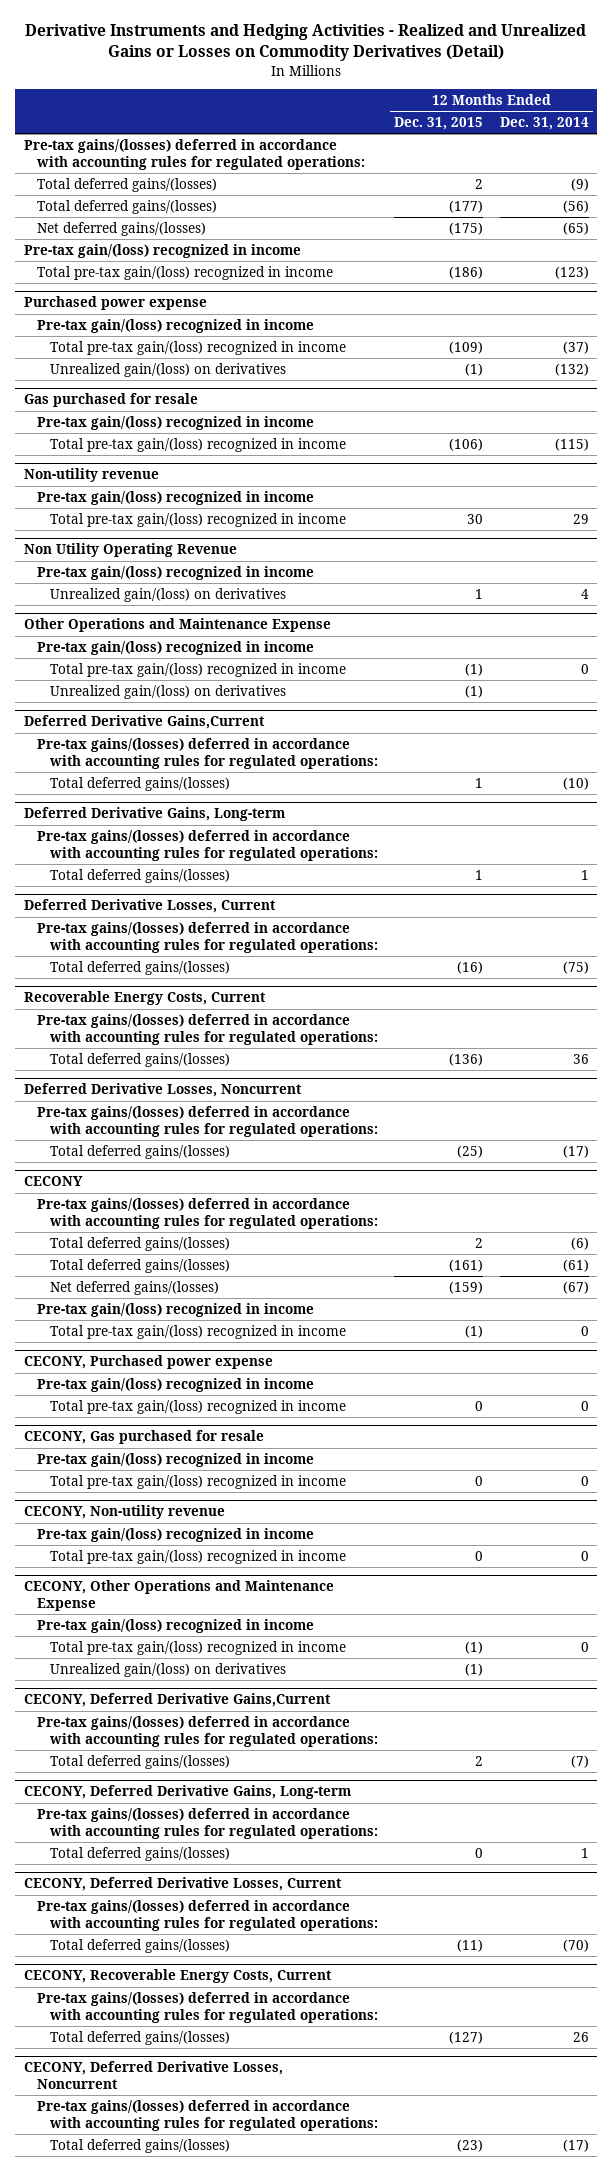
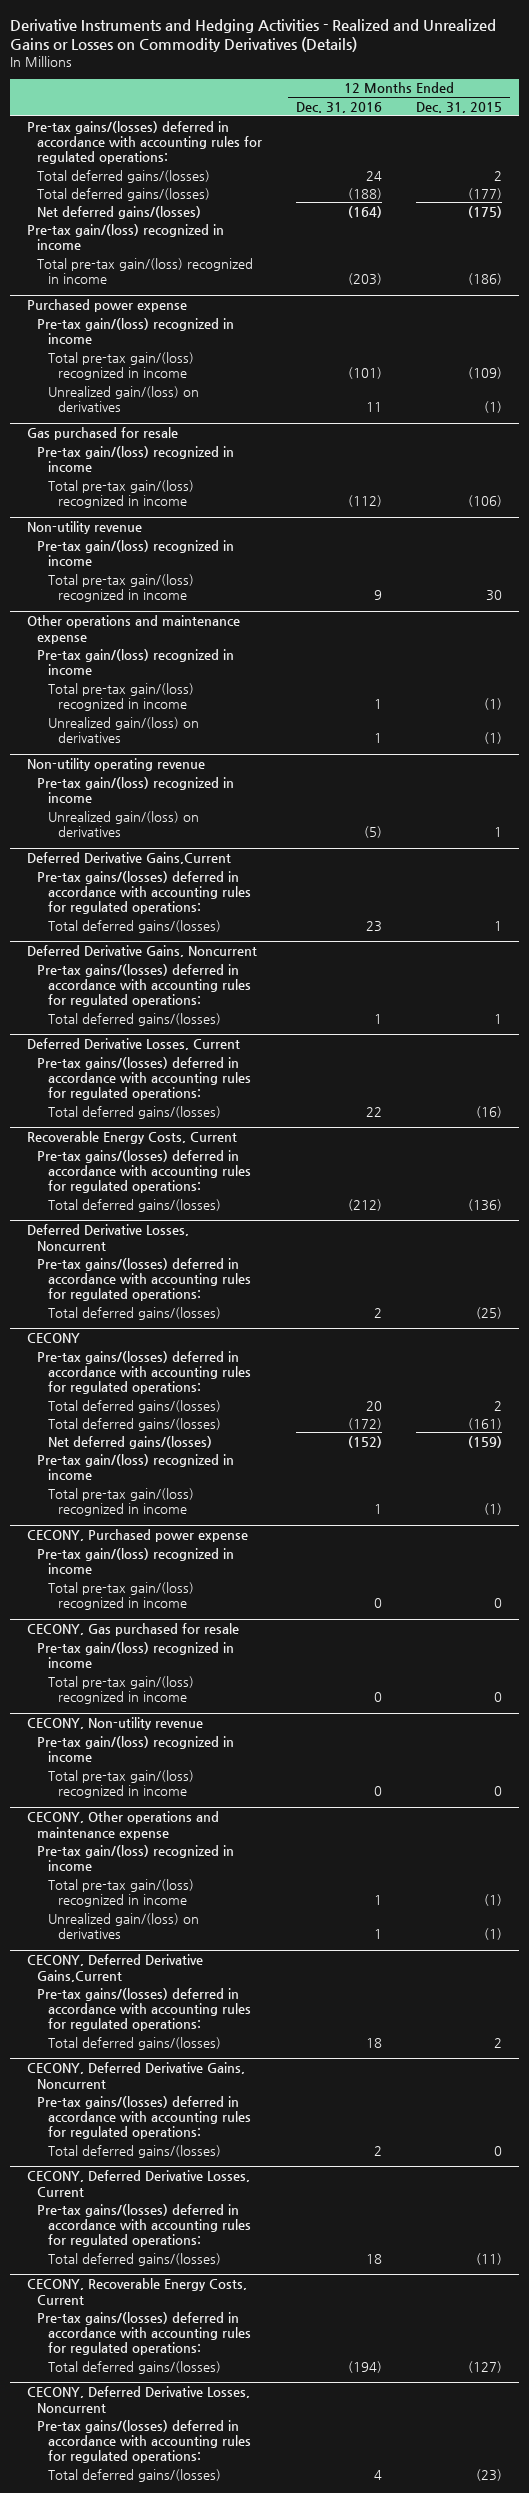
- Derivative Instruments and Hedging Activities - Realized and Unrealized Gains or Losses on Commodity Derivatives (Detail)
+ Derivative Instruments and Hedging Activities - Realized and Unrealized Gains or Losses on Commodity Derivatives (Details)
- | 12 Months Ended Dec. 31, 2015 | 12 Months Ended Dec. 31, 2014
+ | 12 Months Ended Dec. 31, 2016 | 12 Months Ended Dec. 31, 2015
- Non Utility Operating Revenue
- Pre-tax gain/(loss) recognized in income
- Unrealized gain/(loss) on derivatives | 1 | 4
- Other Operations and Maintenance Expense
+ Other operations and maintenance expense
+ Non-utility operating revenue
+ Pre-tax gain/(loss) recognized in income
+ Unrealized gain/(loss) on derivatives | (5) | 1
- Deferred Derivative Gains, Long-term
+ Deferred Derivative Gains, Noncurrent
- CECONY, Other Operations and Maintenance Expense
+ CECONY, Other operations and maintenance expense
- CECONY, Deferred Derivative Gains, Long-term
+ CECONY, Deferred Derivative Gains, Noncurrent

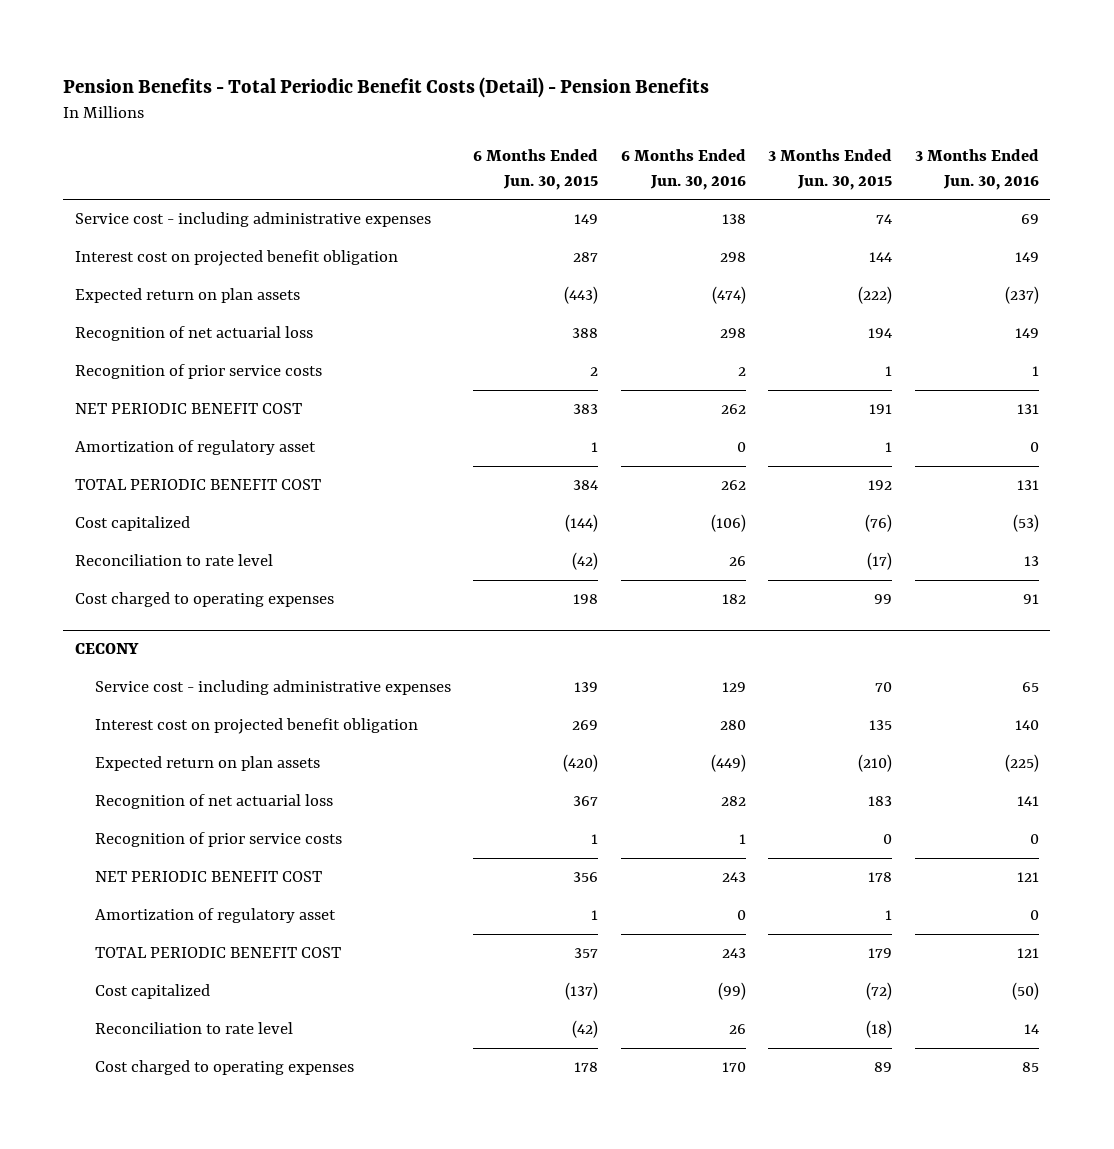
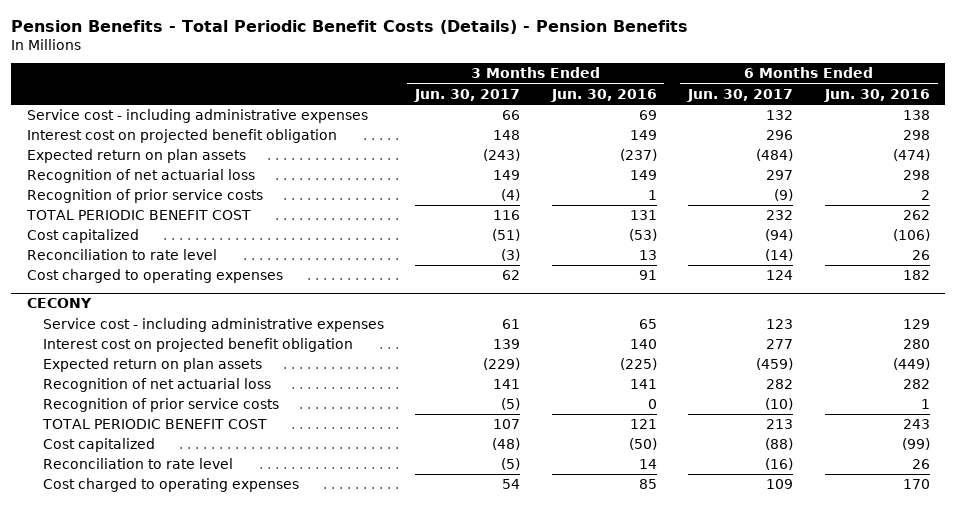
- Pension Benefits - Total Periodic Benefit Costs (Detail) - Pension Benefits
+ Pension Benefits - Total Periodic Benefit Costs (Details) - Pension Benefits
- | 6 Months Ended Jun. 30, 2015 | 6 Months Ended Jun. 30, 2016 | 3 Months Ended Jun. 30, 2015 | 3 Months Ended Jun. 30, 2016
+ | 3 Months Ended Jun. 30, 2017 | 3 Months Ended Jun. 30, 2016 | 6 Months Ended Jun. 30, 2017 | 6 Months Ended Jun. 30, 2016
- NET PERIODIC BENEFIT COST | 383 | 262 | 191 | 131
- Amortization of regulatory asset | 1 | 0 | 1 | 0
@ CECONY
- NET PERIODIC BENEFIT COST | 356 | 243 | 178 | 121
- Amortization of regulatory asset | 1 | 0 | 1 | 0

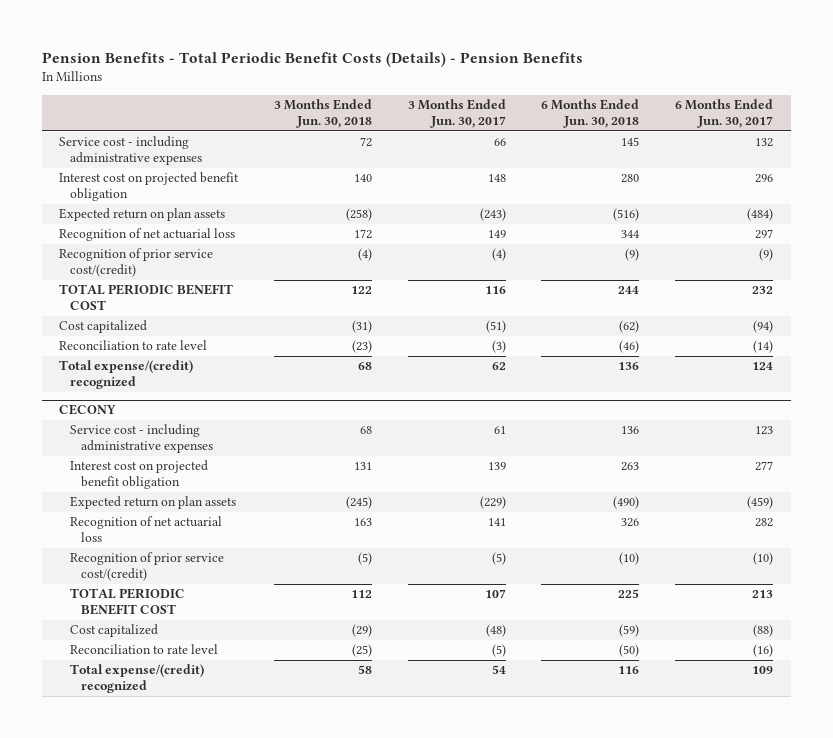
- | 3 Months Ended Jun. 30, 2017 | 3 Months Ended Jun. 30, 2016 | 6 Months Ended Jun. 30, 2017 | 6 Months Ended Jun. 30, 2016
+ | 3 Months Ended Jun. 30, 2018 | 3 Months Ended Jun. 30, 2017 | 6 Months Ended Jun. 30, 2018 | 6 Months Ended Jun. 30, 2017
- Recognition of prior service costs | (4) | 1 | (9) | 2
+ Recognition of prior service cost/(credit) | (4) | (4) | (9) | (9)
- Cost charged to operating expenses | 62 | 91 | 124 | 182
+ Total expense/(credit) recognized | 68 | 62 | 136 | 124
@ CECONY
- Recognition of prior service costs | (5) | 0 | (10) | 1
+ Recognition of prior service cost/(credit) | (5) | (5) | (10) | (10)
- Cost charged to operating expenses | 54 | 85 | 109 | 170
+ Total expense/(credit) recognized | 58 | 54 | 116 | 109

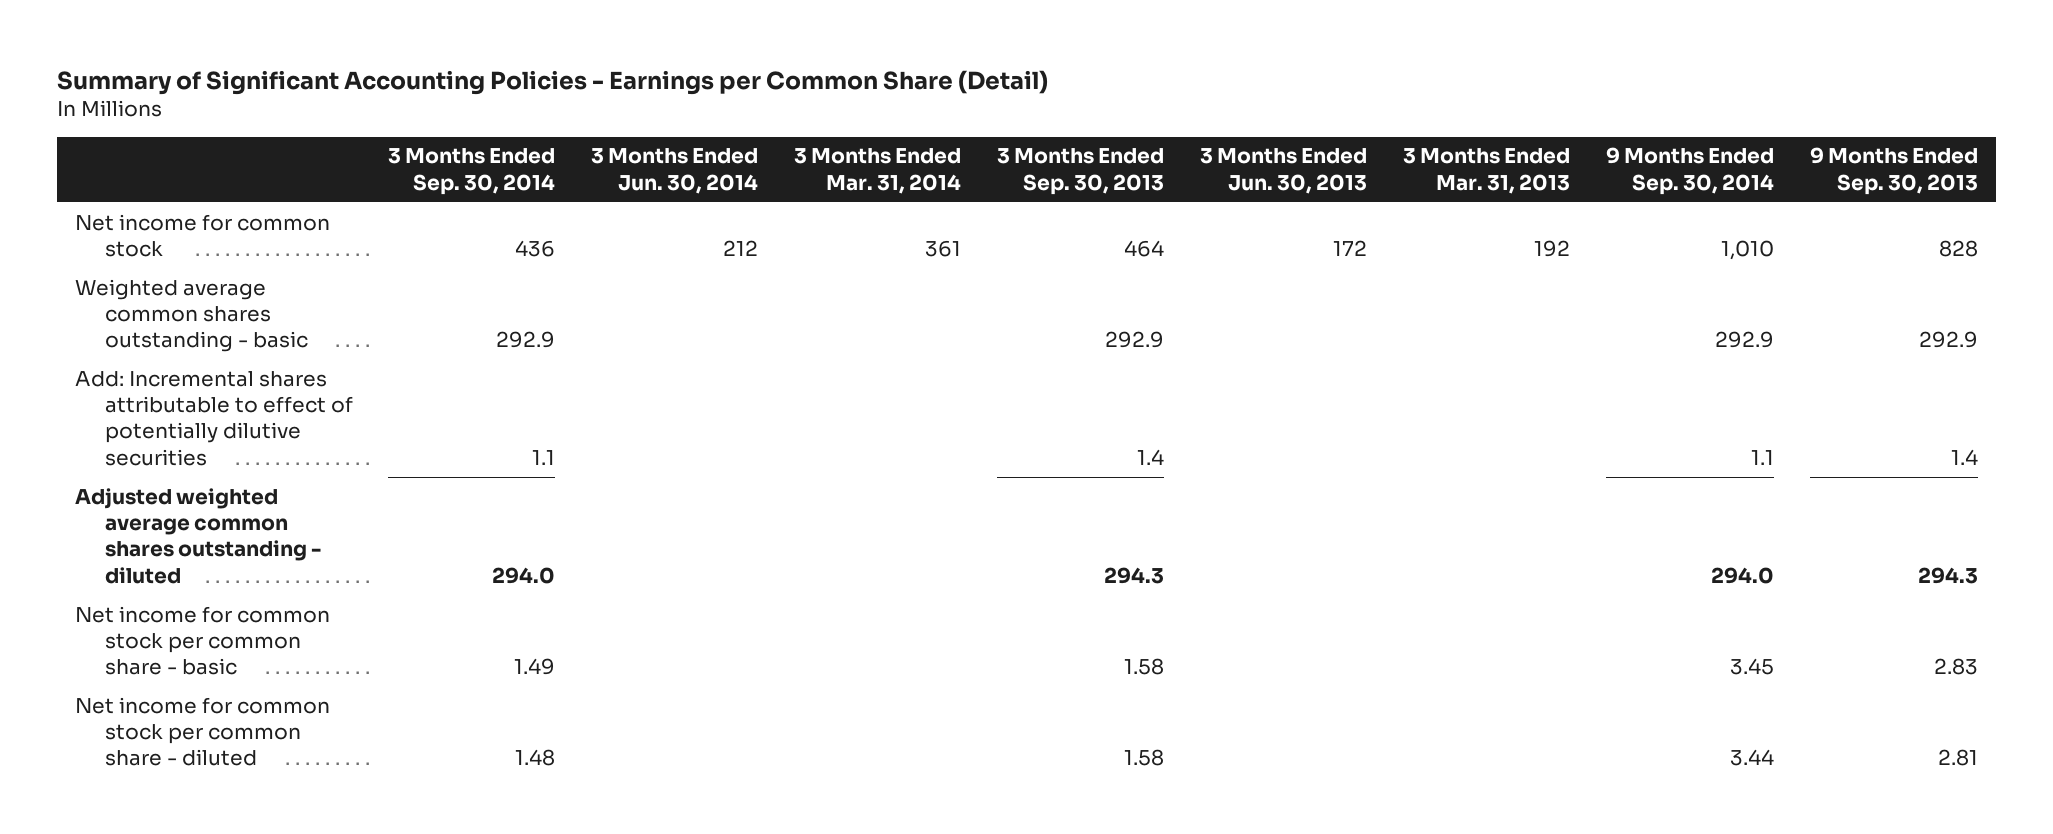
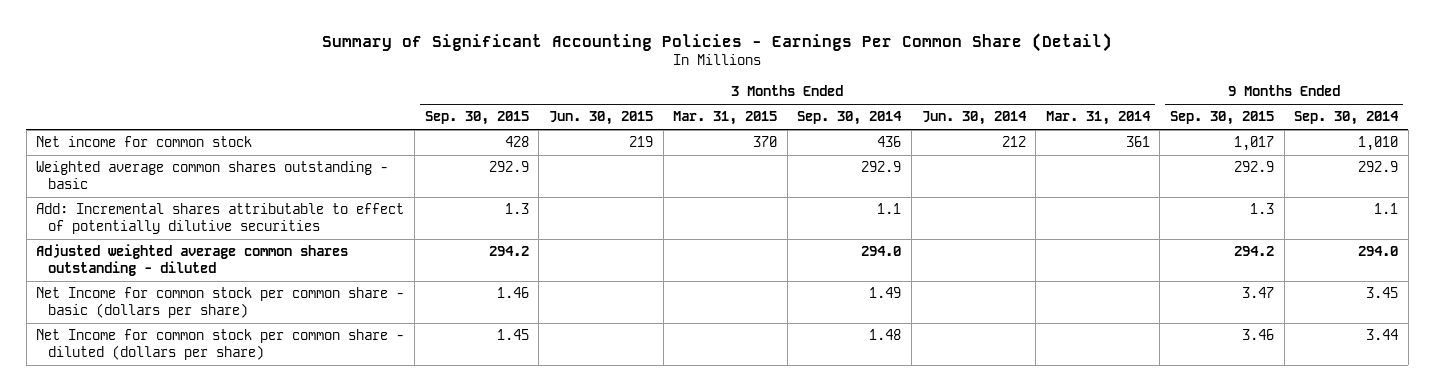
- Summary of Significant Accounting Policies - Earnings per Common Share (Detail)
+ Summary of Significant Accounting Policies - Earnings Per Common Share (Detail)
- | 3 Months Ended Sep. 30, 2014 | 3 Months Ended Jun. 30, 2014 | 3 Months Ended Mar. 31, 2014 | 3 Months Ended Sep. 30, 2013 | 3 Months Ended Jun. 30, 2013 | 3 Months Ended Mar. 31, 2013 | 9 Months Ended Sep. 30, 2014 | 9 Months Ended Sep. 30, 2013
+ | 3 Months Ended Sep. 30, 2015 | 3 Months Ended Jun. 30, 2015 | 3 Months Ended Mar. 31, 2015 | 3 Months Ended Sep. 30, 2014 | 3 Months Ended Jun. 30, 2014 | 3 Months Ended Mar. 31, 2014 | 9 Months Ended Sep. 30, 2015 | 9 Months Ended Sep. 30, 2014
- Net income for common stock per common share - basic | 1.49 | | | 1.58 | | | 3.45 | 2.83
- Net income for common stock per common share - diluted | 1.48 | | | 1.58 | | | 3.44 | 2.81
+ Net Income for common stock per common share - basic (dollars per share) | 1.46 | | | 1.49 | | | 3.47 | 3.45
+ Net Income for common stock per common share - diluted (dollars per share) | 1.45 | | | 1.48 | | | 3.46 | 3.44

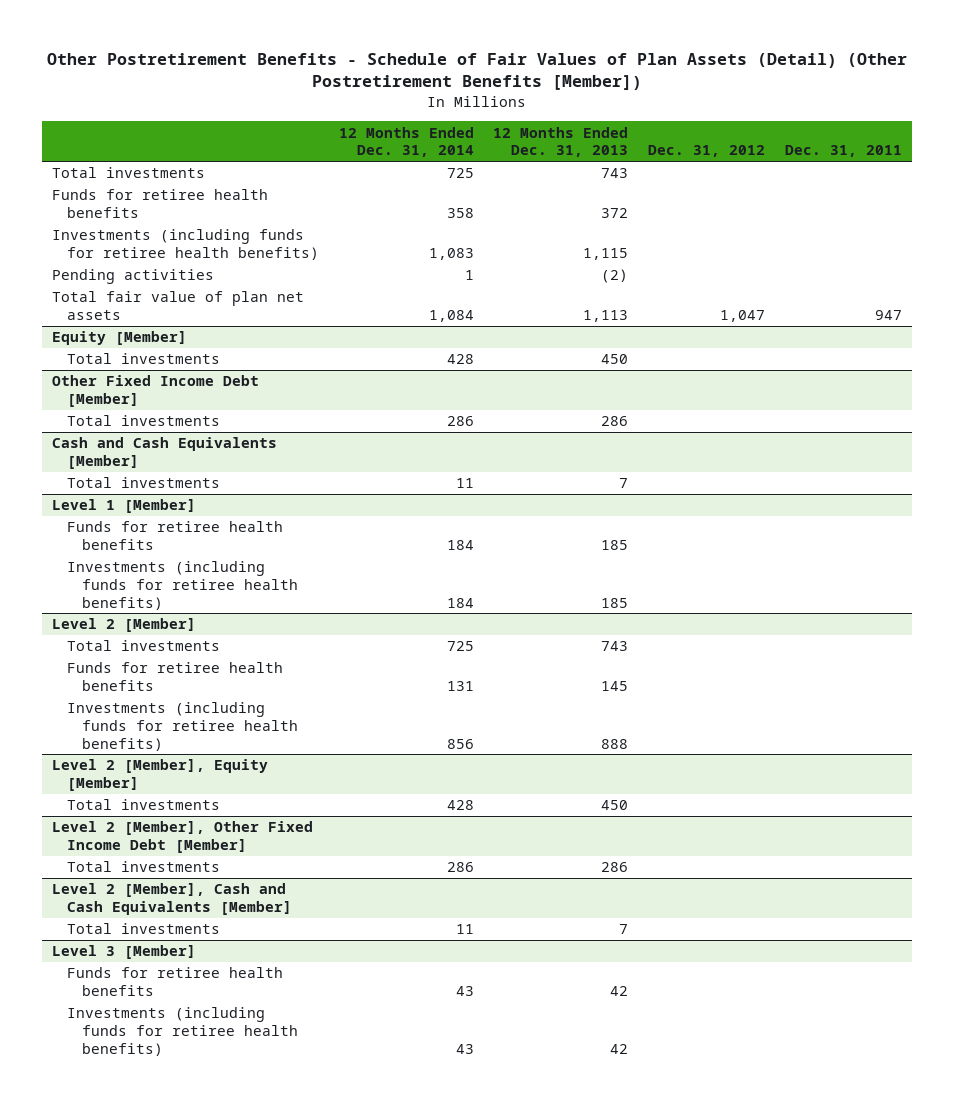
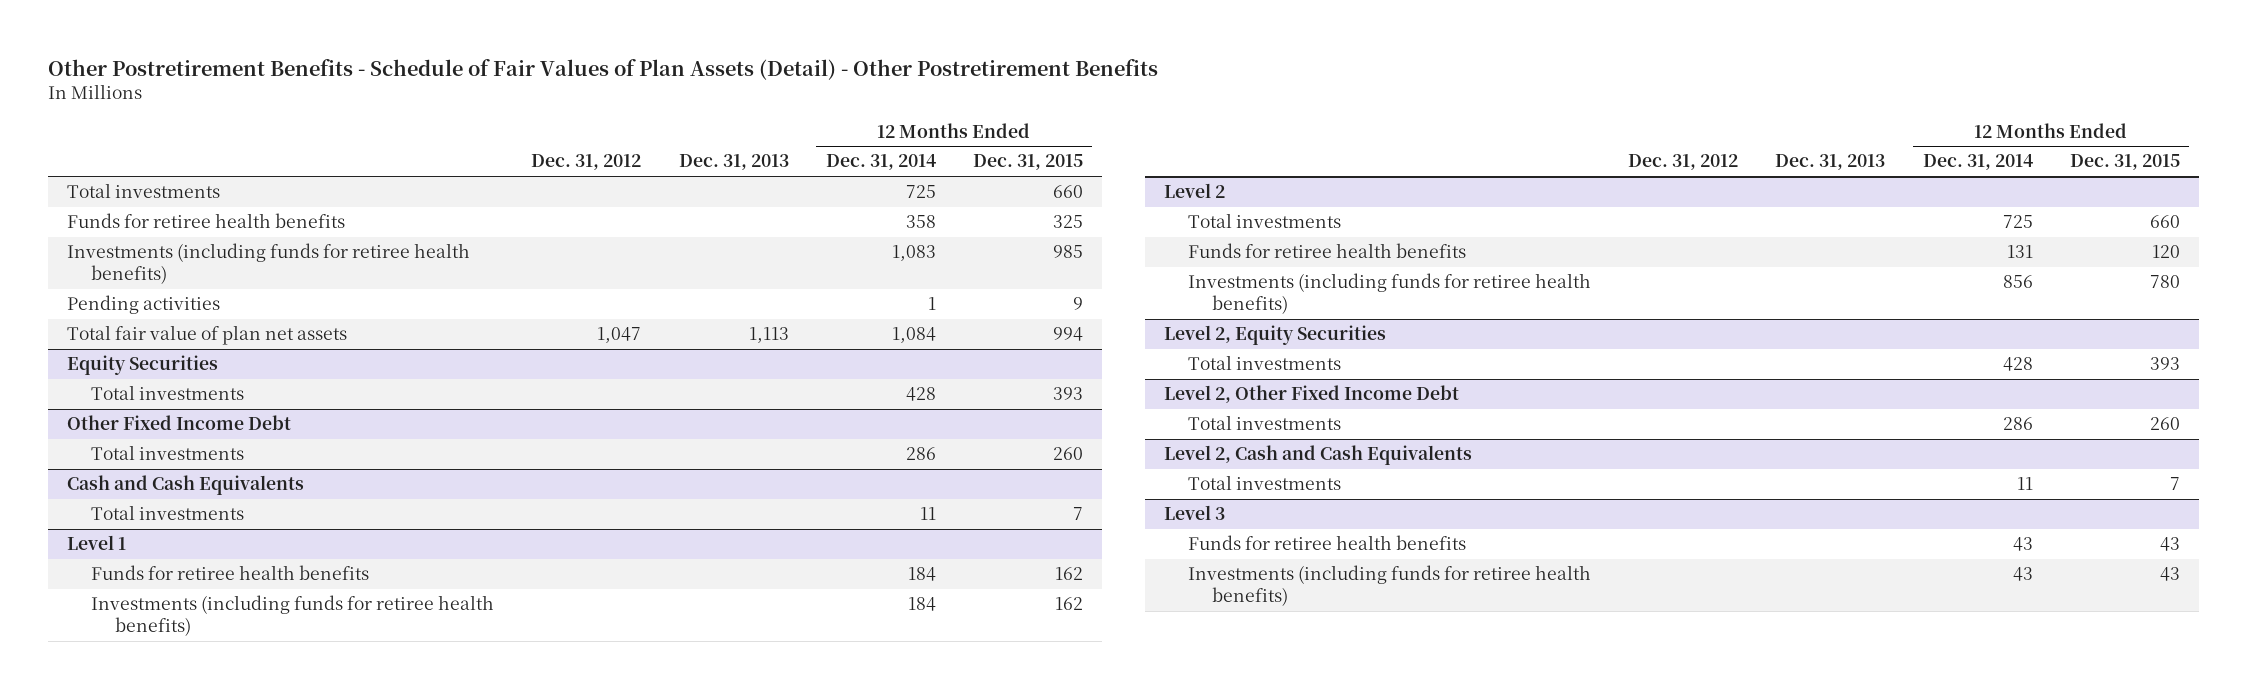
- Other Postretirement Benefits - Schedule of Fair Values of Plan Assets (Detail) (Other Postretirement Benefits [Member])
+ Other Postretirement Benefits - Schedule of Fair Values of Plan Assets (Detail) - Other Postretirement Benefits
- | 12 Months Ended Dec. 31, 2014 | 12 Months Ended Dec. 31, 2013 | Dec. 31, 2012 | Dec. 31, 2011
+ | Dec. 31, 2012 | Dec. 31, 2013 | 12 Months Ended Dec. 31, 2014 | 12 Months Ended Dec. 31, 2015
- Equity [Member]
+ Equity Securities
- Other Fixed Income Debt [Member]
+ Other Fixed Income Debt
- Cash and Cash Equivalents [Member]
+ Cash and Cash Equivalents
- Level 1 [Member]
+ Level 1
- Level 2 [Member]
+ Level 2
- Level 2 [Member], Equity [Member]
+ Level 2, Equity Securities
- Level 2 [Member], Other Fixed Income Debt [Member]
+ Level 2, Other Fixed Income Debt
- Level 2 [Member], Cash and Cash Equivalents [Member]
+ Level 2, Cash and Cash Equivalents
- Level 3 [Member]
+ Level 3

